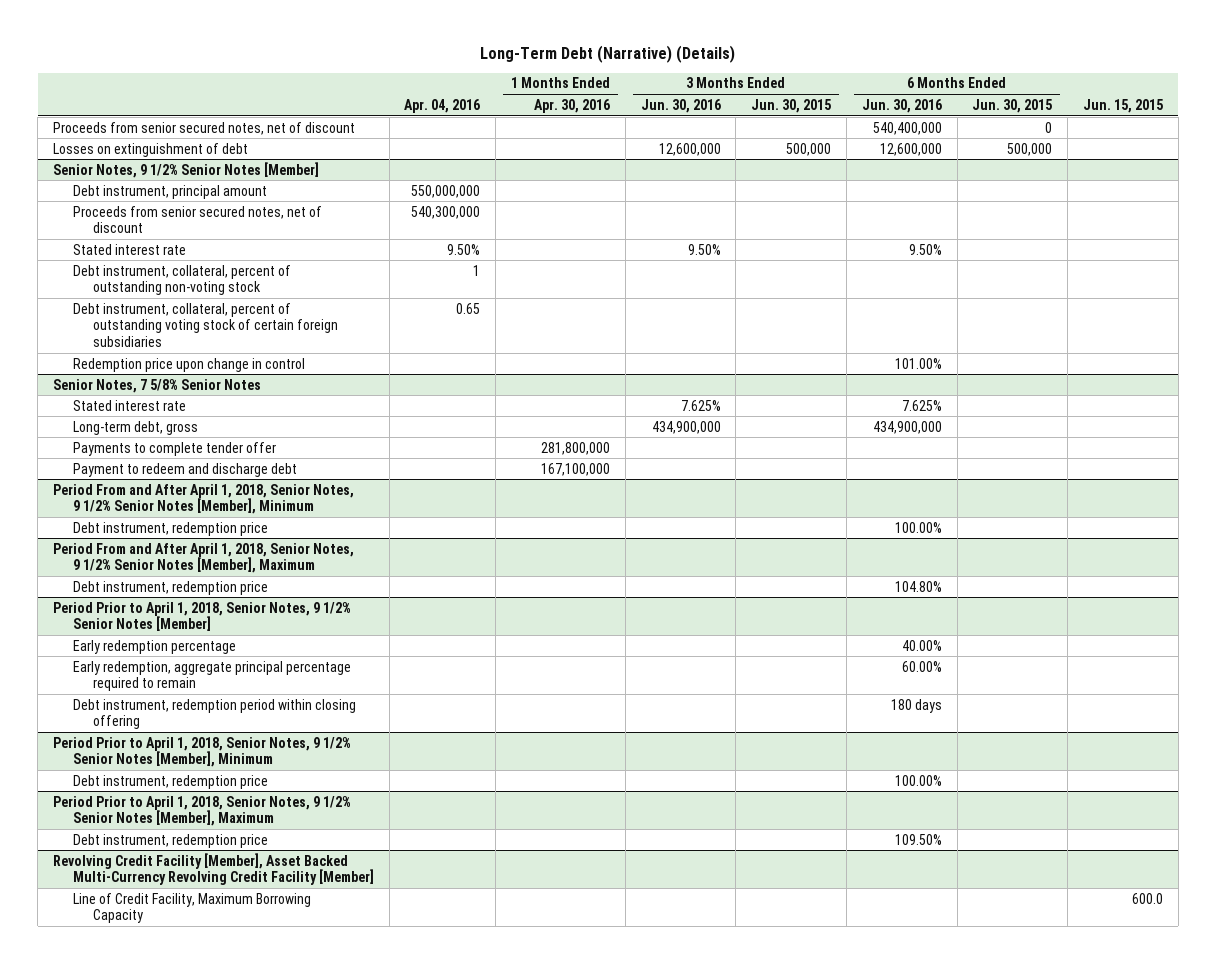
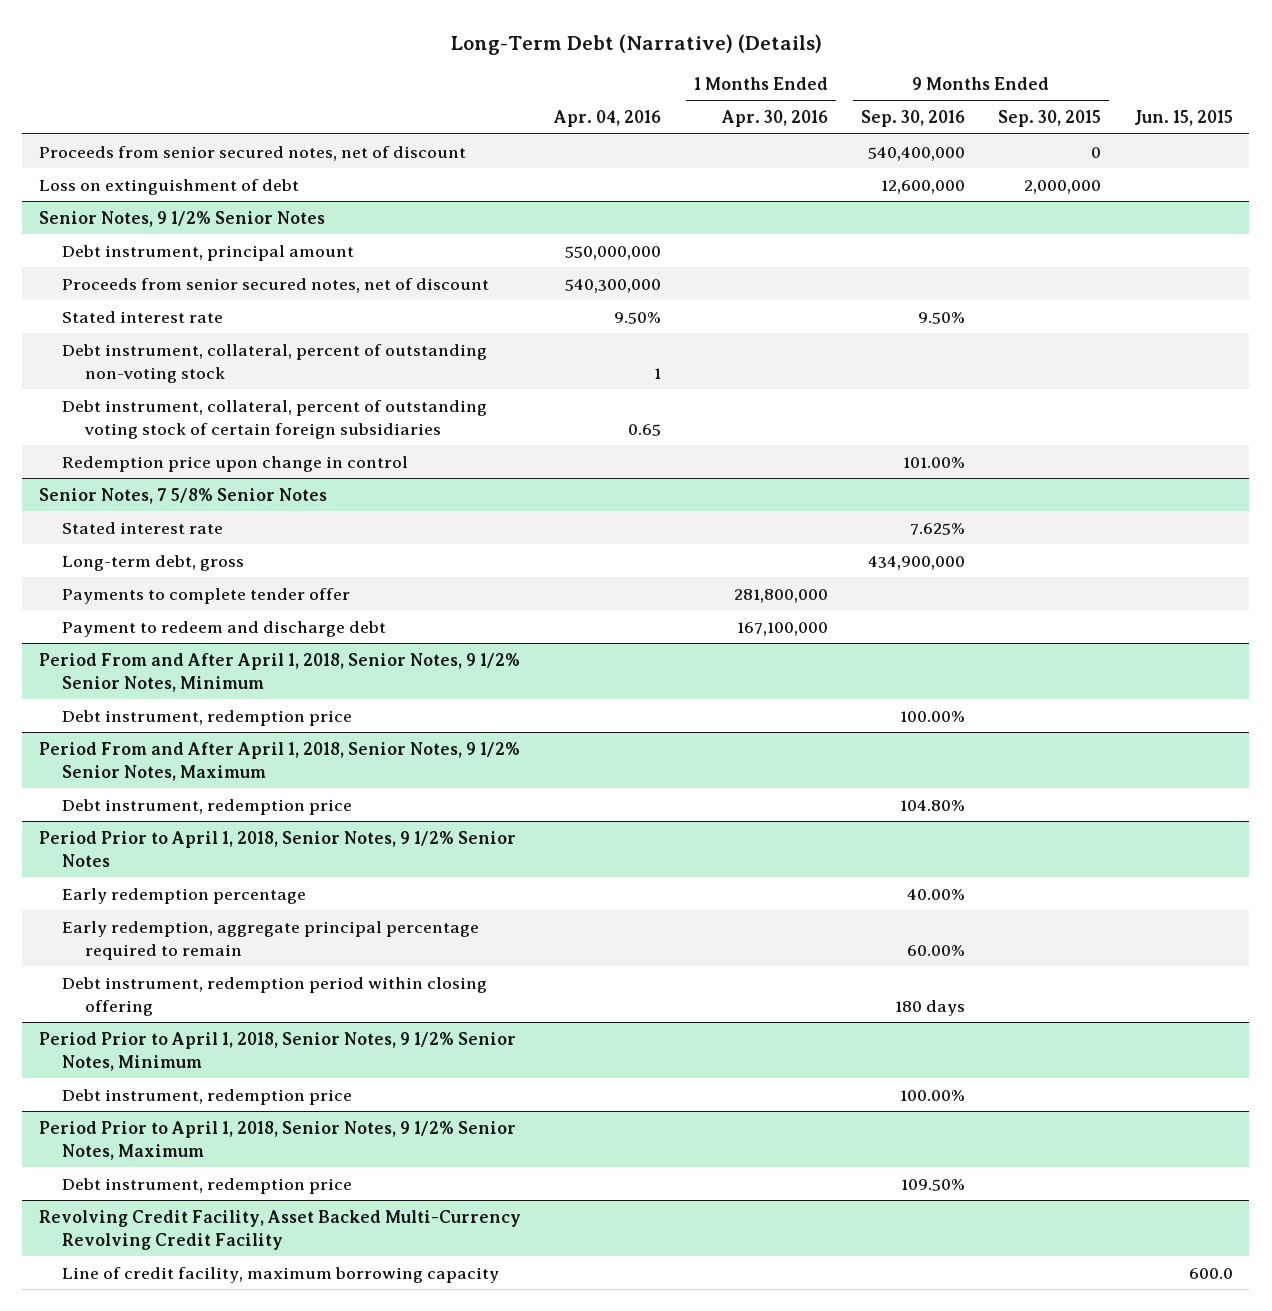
- | Apr. 04, 2016 | 1 Months Ended Apr. 30, 2016 | 3 Months Ended Jun. 30, 2016 | 3 Months Ended Jun. 30, 2015 | 6 Months Ended Jun. 30, 2016 | 6 Months Ended Jun. 30, 2015 | Jun. 15, 2015
+ | Apr. 04, 2016 | 1 Months Ended Apr. 30, 2016 | 9 Months Ended Sep. 30, 2016 | 9 Months Ended Sep. 30, 2015 | Jun. 15, 2015
- Losses on extinguishment of debt | | | 12,600,000 | 500,000 | 12,600,000 | 500,000 |
- Senior Notes, 9 1/2% Senior Notes [Member]
+ Loss on extinguishment of debt | | | 12,600,000 | 2,000,000 |
+ Senior Notes, 9 1/2% Senior Notes
- Period From and After April 1, 2018, Senior Notes, 9 1/2% Senior Notes [Member], Minimum
+ Period From and After April 1, 2018, Senior Notes, 9 1/2% Senior Notes, Minimum
- Period From and After April 1, 2018, Senior Notes, 9 1/2% Senior Notes [Member], Maximum
+ Period From and After April 1, 2018, Senior Notes, 9 1/2% Senior Notes, Maximum
- Period Prior to April 1, 2018, Senior Notes, 9 1/2% Senior Notes [Member]
+ Period Prior to April 1, 2018, Senior Notes, 9 1/2% Senior Notes
- Period Prior to April 1, 2018, Senior Notes, 9 1/2% Senior Notes [Member], Minimum
+ Period Prior to April 1, 2018, Senior Notes, 9 1/2% Senior Notes, Minimum
- Period Prior to April 1, 2018, Senior Notes, 9 1/2% Senior Notes [Member], Maximum
+ Period Prior to April 1, 2018, Senior Notes, 9 1/2% Senior Notes, Maximum
- Revolving Credit Facility [Member], Asset Backed Multi-Currency Revolving Credit Facility [Member]
- Line of Credit Facility, Maximum Borrowing Capacity | | | | | | | 600.0
+ Revolving Credit Facility, Asset Backed Multi-Currency Revolving Credit Facility
+ Line of credit facility, maximum borrowing capacity | | | | | 600.0

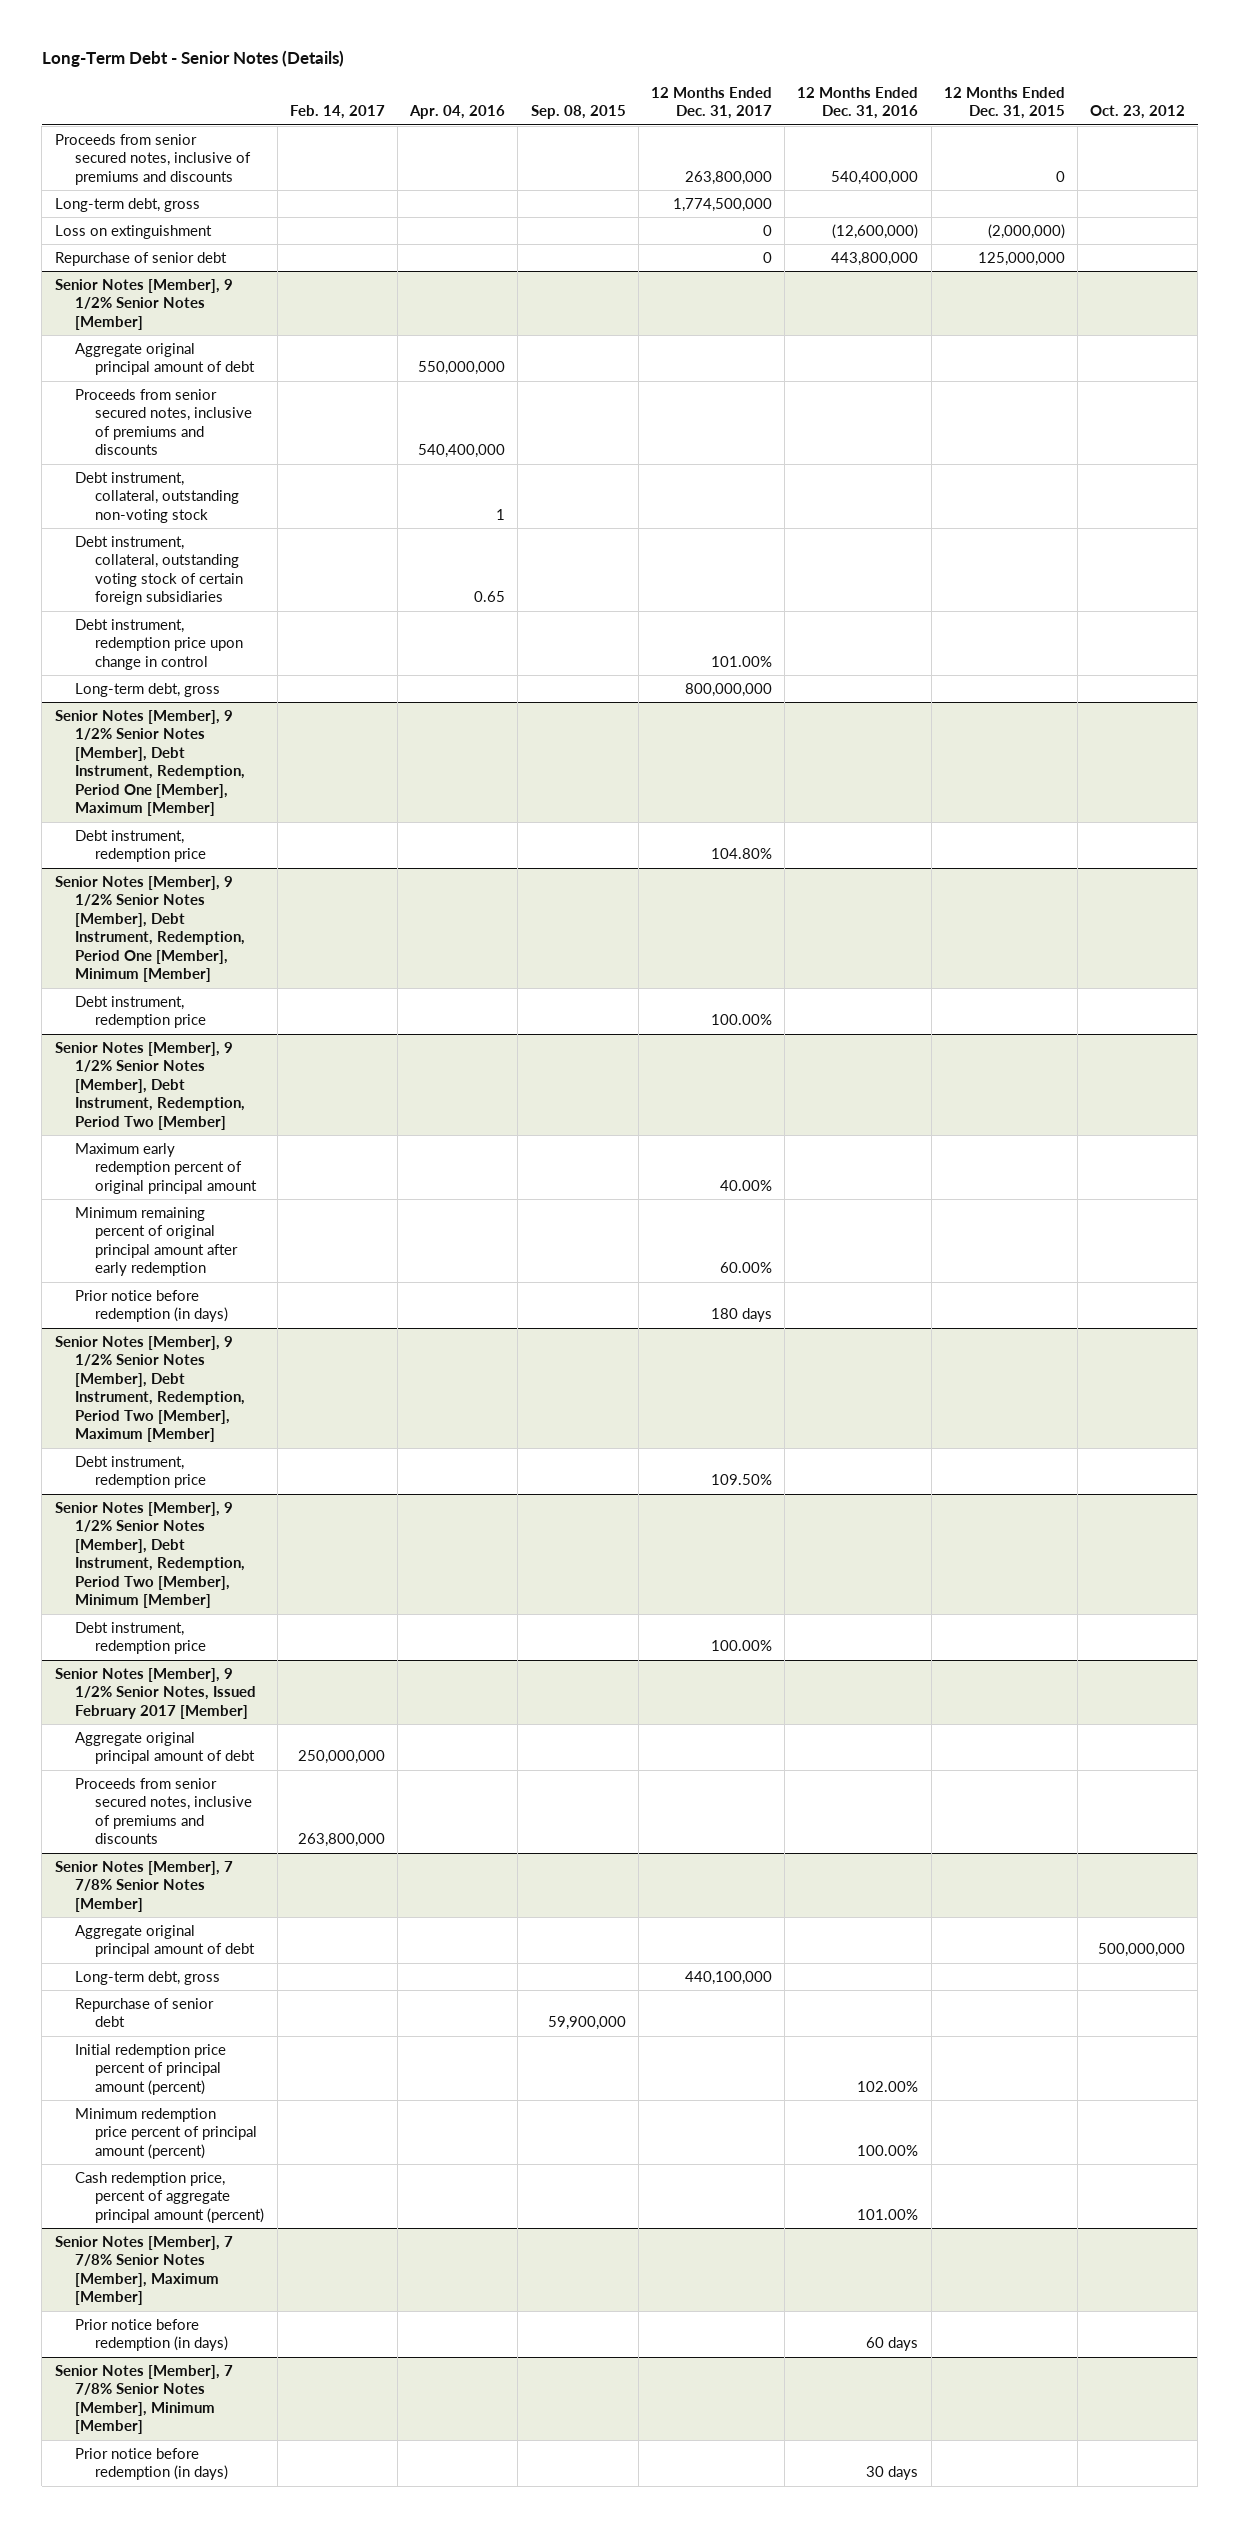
- Long-Term Debt (Narrative) (Details)
+ Long-Term Debt - Senior Notes (Details)
- | Apr. 04, 2016 | 1 Months Ended Apr. 30, 2016 | 9 Months Ended Sep. 30, 2016 | 9 Months Ended Sep. 30, 2015 | Jun. 15, 2015
+ | Feb. 14, 2017 | Apr. 04, 2016 | Sep. 08, 2015 | 12 Months Ended Dec. 31, 2017 | 12 Months Ended Dec. 31, 2016 | 12 Months Ended Dec. 31, 2015 | Oct. 23, 2012
- Proceeds from senior secured notes, net of discount | | | 540,400,000 | 0 |
- Loss on extinguishment of debt | | | 12,600,000 | 2,000,000 |
- Senior Notes, 9 1/2% Senior Notes
- Debt instrument, principal amount | 550,000,000 | | | |
- Proceeds from senior secured notes, net of discount | 540,300,000 | | | |
- Stated interest rate | 9.50% | | 9.50% | |
- Debt instrument, collateral, percent of outstanding non-voting stock | 1 | | | |
- Debt instrument, collateral, percent of outstanding voting stock of certain foreign subsidiaries | 0.65 | | | |
- Redemption price upon change in control | | | 101.00% | |
- Senior Notes, 7 5/8% Senior Notes
- Stated interest rate | | | 7.625% | |
+ Proceeds from senior secured notes, inclusive of premiums and discounts | | | | 263,800,000 | 540,400,000 | 0 |
+ Long-term debt, gross | | | | 1,774,500,000 | | |
+ Loss on extinguishment | | | | 0 | (12,600,000) | (2,000,000) |
+ Repurchase of senior debt | | | | 0 | 443,800,000 | 125,000,000 |
+ Senior Notes [Member], 9 1/2% Senior Notes [Member]
+ Aggregate original principal amount of debt | | 550,000,000 | | | | |
+ Proceeds from senior secured notes, inclusive of premiums and discounts | | 540,400,000 | | | | |
+ Debt instrument, collateral, outstanding non-voting stock | | 1 | | | | |
+ Debt instrument, collateral, outstanding voting stock of certain foreign subsidiaries | | 0.65 | | | | |
+ Debt instrument, redemption price upon change in control | | | | 101.00% | | |
+ Long-term debt, gross | | | | 800,000,000 | | |
+ Senior Notes [Member], 9 1/2% Senior Notes [Member], Debt Instrument, Redemption, Period One [Member], Maximum [Member]
+ Debt instrument, redemption price | | | | 104.80% | | |
+ Senior Notes [Member], 9 1/2% Senior Notes [Member], Debt Instrument, Redemption, Period One [Member], Minimum [Member]
+ Debt instrument, redemption price | | | | 100.00% | | |
+ Senior Notes [Member], 9 1/2% Senior Notes [Member], Debt Instrument, Redemption, Period Two [Member]
+ Maximum early redemption percent of original principal amount | | | | 40.00% | | |
+ Minimum remaining percent of original principal amount after early redemption | | | | 60.00% | | |
+ Prior notice before redemption (in days) | | | | 180 days | | |
+ Senior Notes [Member], 9 1/2% Senior Notes [Member], Debt Instrument, Redemption, Period Two [Member], Maximum [Member]
+ Debt instrument, redemption price | | | | 109.50% | | |
+ Senior Notes [Member], 9 1/2% Senior Notes [Member], Debt Instrument, Redemption, Period Two [Member], Minimum [Member]
+ Debt instrument, redemption price | | | | 100.00% | | |
+ Senior Notes [Member], 9 1/2% Senior Notes, Issued February 2017 [Member]
+ Aggregate original principal amount of debt | 250,000,000 | | | | | |
+ Proceeds from senior secured notes, inclusive of premiums and discounts | 263,800,000 | | | | | |
+ Senior Notes [Member], 7 7/8% Senior Notes [Member]
+ Aggregate original principal amount of debt | | | | | | | 500,000,000
- Payments to complete tender offer | | 281,800,000 | | |
- Payment to redeem and discharge debt | | 167,100,000 | | |
- Period From and After April 1, 2018, Senior Notes, 9 1/2% Senior Notes, Minimum
- Debt instrument, redemption price | | | 100.00% | |
- Period From and After April 1, 2018, Senior Notes, 9 1/2% Senior Notes, Maximum
- Debt instrument, redemption price | | | 104.80% | |
- Period Prior to April 1, 2018, Senior Notes, 9 1/2% Senior Notes
- Early redemption percentage | | | 40.00% | |
- Early redemption, aggregate principal percentage required to remain | | | 60.00% | |
- Debt instrument, redemption period within closing offering | | | 180 days | |
- Period Prior to April 1, 2018, Senior Notes, 9 1/2% Senior Notes, Minimum
- Debt instrument, redemption price | | | 100.00% | |
- Period Prior to April 1, 2018, Senior Notes, 9 1/2% Senior Notes, Maximum
- Debt instrument, redemption price | | | 109.50% | |
- Revolving Credit Facility, Asset Backed Multi-Currency Revolving Credit Facility
- Line of credit facility, maximum borrowing capacity | | | | | 600.0
+ Repurchase of senior debt | | | 59,900,000 | | | |
+ Initial redemption price percent of principal amount (percent) | | | | | 102.00% | |
+ Minimum redemption price percent of principal amount (percent) | | | | | 100.00% | |
+ Cash redemption price, percent of aggregate principal amount (percent) | | | | | 101.00% | |
+ Senior Notes [Member], 7 7/8% Senior Notes [Member], Maximum [Member]
+ Prior notice before redemption (in days) | | | | | 60 days | |
+ Senior Notes [Member], 7 7/8% Senior Notes [Member], Minimum [Member]
+ Prior notice before redemption (in days) | | | | | 30 days | |

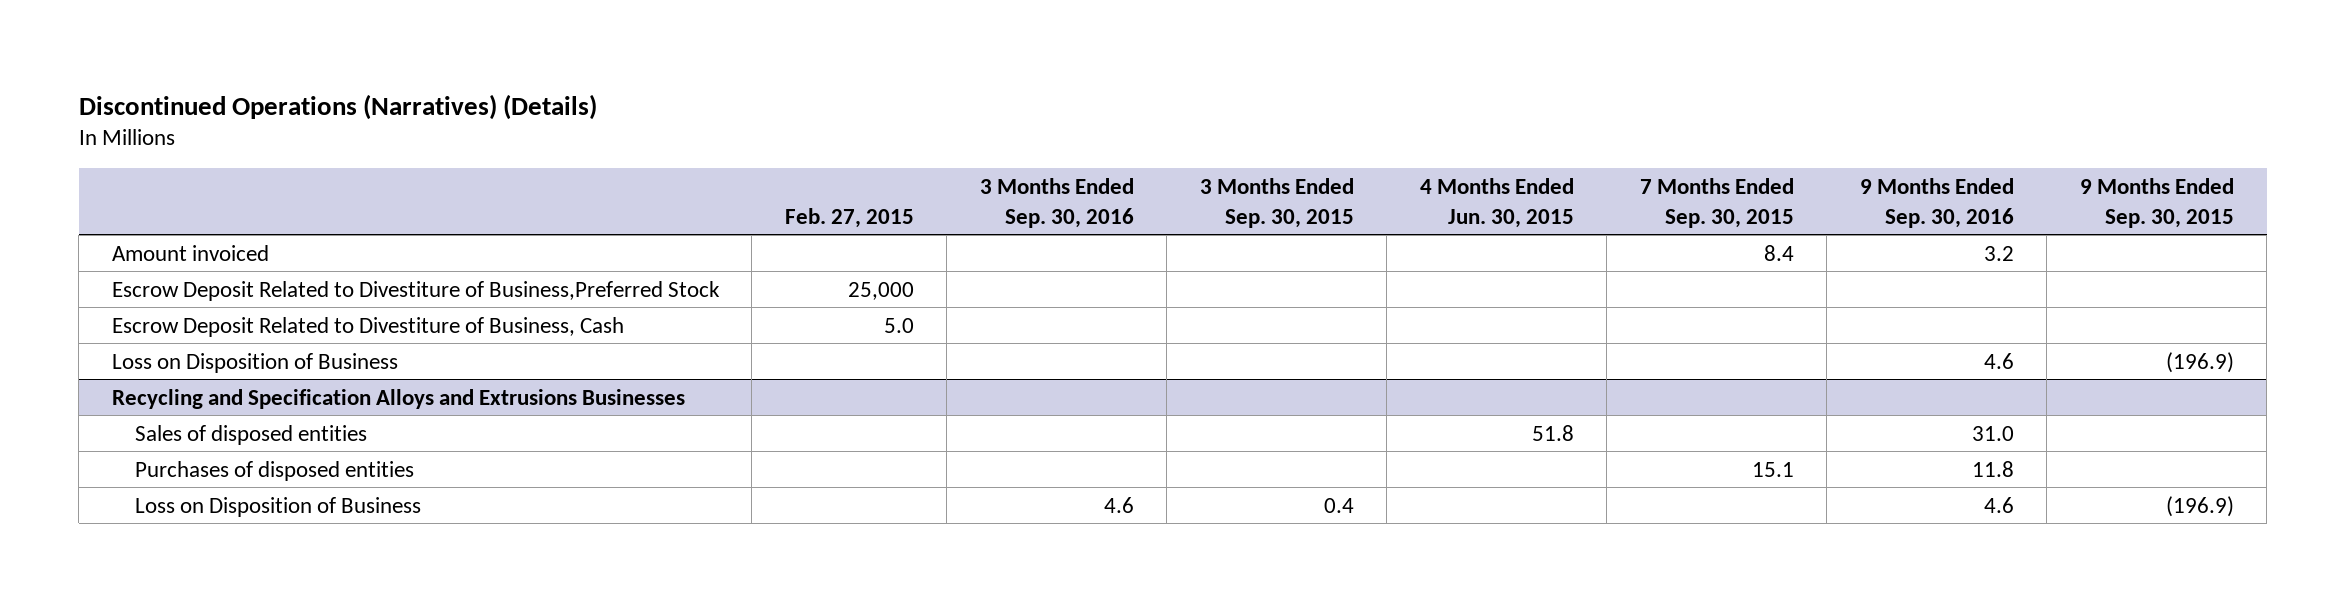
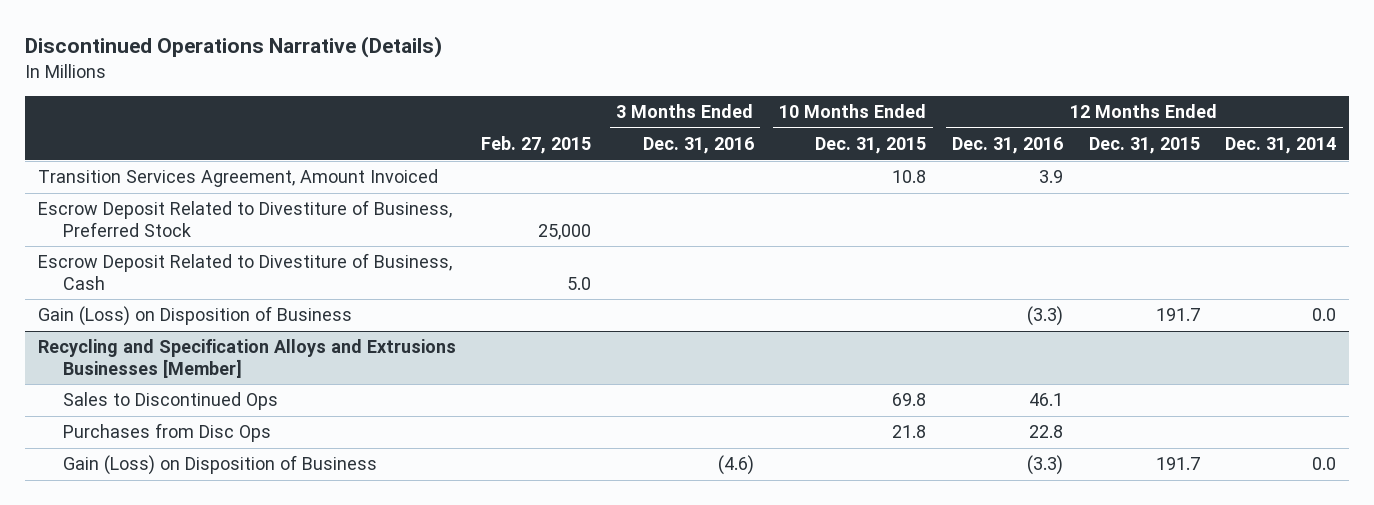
- Discontinued Operations (Narratives) (Details)
+ Discontinued Operations Narrative (Details)
- | Feb. 27, 2015 | 3 Months Ended Sep. 30, 2016 | 3 Months Ended Sep. 30, 2015 | 4 Months Ended Jun. 30, 2015 | 7 Months Ended Sep. 30, 2015 | 9 Months Ended Sep. 30, 2016 | 9 Months Ended Sep. 30, 2015
+ | Feb. 27, 2015 | 3 Months Ended Dec. 31, 2016 | 10 Months Ended Dec. 31, 2015 | 12 Months Ended Dec. 31, 2016 | 12 Months Ended Dec. 31, 2015 | 12 Months Ended Dec. 31, 2014
- Amount invoiced | | | | | 8.4 | 3.2 |
- Escrow Deposit Related to Divestiture of Business,Preferred Stock | 25,000 | | | | | |
+ Transition Services Agreement, Amount Invoiced | | | 10.8 | 3.9 | |
+ Escrow Deposit Related to Divestiture of Business, Preferred Stock | 25,000 | | | | |
- Loss on Disposition of Business | | | | | | 4.6 | (196.9)
- Recycling and Specification Alloys and Extrusions Businesses
- Sales of disposed entities | | | | 51.8 | | 31.0 |
- Purchases of disposed entities | | | | | 15.1 | 11.8 |
- Loss on Disposition of Business | | 4.6 | 0.4 | | | 4.6 | (196.9)
+ Gain (Loss) on Disposition of Business | | | | (3.3) | 191.7 | 0.0
+ Recycling and Specification Alloys and Extrusions Businesses [Member]
+ Sales to Discontinued Ops | | | 69.8 | 46.1 | |
+ Purchases from Disc Ops | | | 21.8 | 22.8 | |
+ Gain (Loss) on Disposition of Business | | (4.6) | | (3.3) | 191.7 | 0.0

